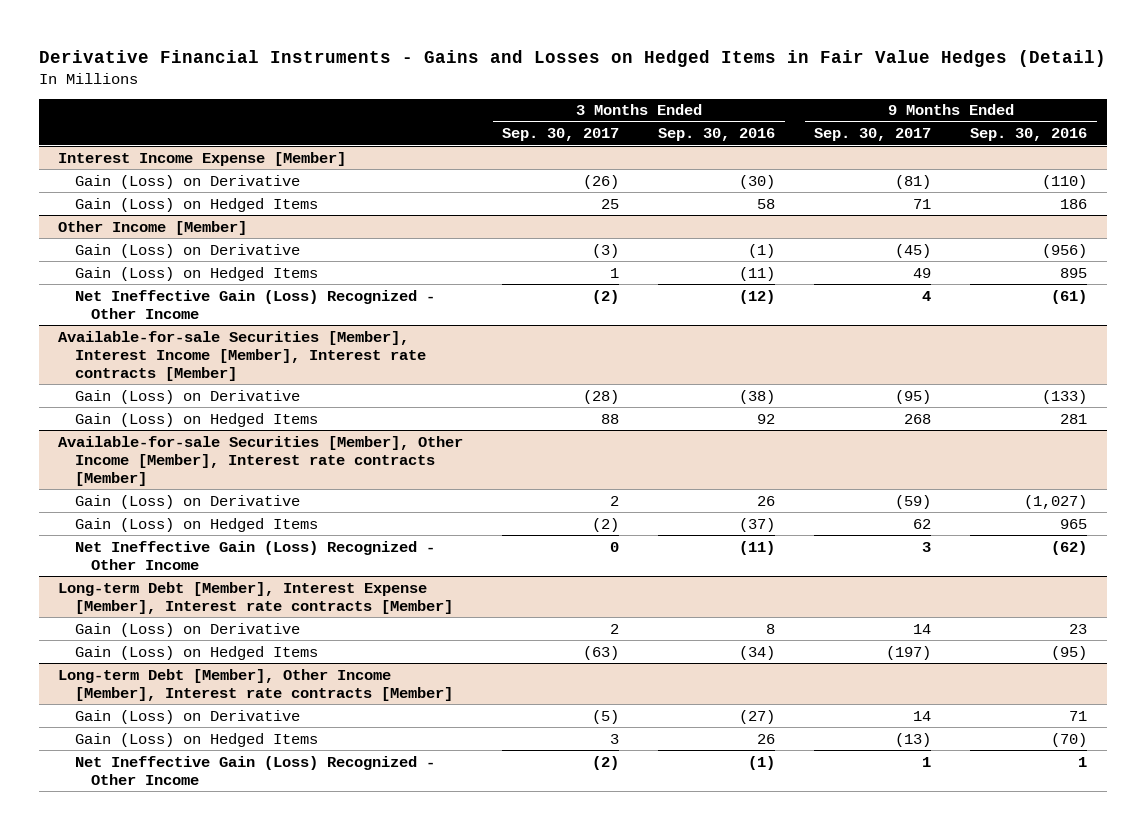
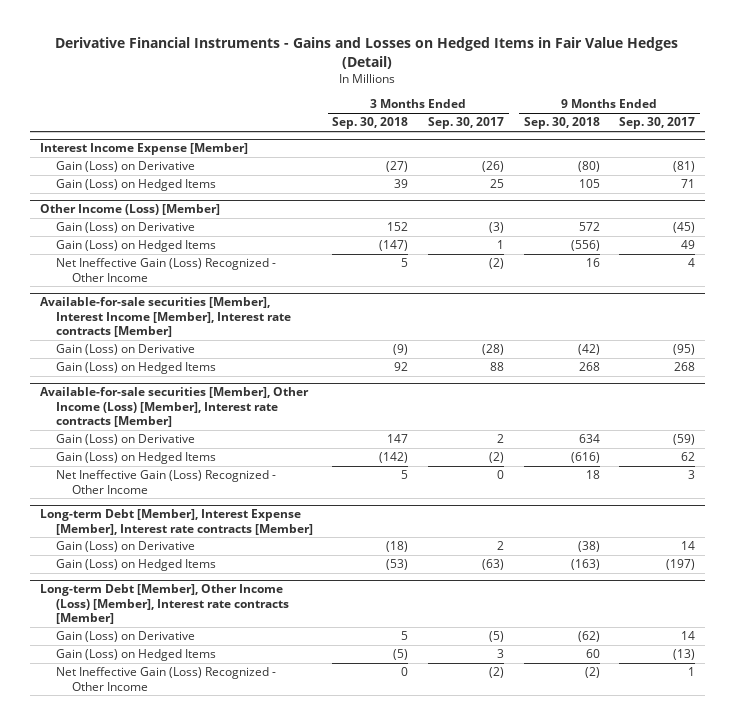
- | 3 Months Ended Sep. 30, 2017 | 3 Months Ended Sep. 30, 2016 | 9 Months Ended Sep. 30, 2017 | 9 Months Ended Sep. 30, 2016
+ | 3 Months Ended Sep. 30, 2018 | 3 Months Ended Sep. 30, 2017 | 9 Months Ended Sep. 30, 2018 | 9 Months Ended Sep. 30, 2017
- Other Income [Member]
+ Other Income (Loss) [Member]
- Available-for-sale Securities [Member], Interest Income [Member], Interest rate contracts [Member]
+ Available-for-sale securities [Member], Interest Income [Member], Interest rate contracts [Member]
- Available-for-sale Securities [Member], Other Income [Member], Interest rate contracts [Member]
+ Available-for-sale securities [Member], Other Income (Loss) [Member], Interest rate contracts [Member]
- Long-term Debt [Member], Other Income [Member], Interest rate contracts [Member]
+ Long-term Debt [Member], Other Income (Loss) [Member], Interest rate contracts [Member]

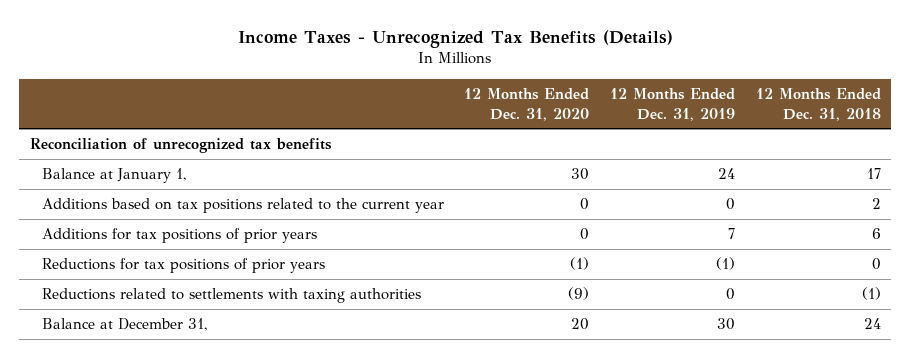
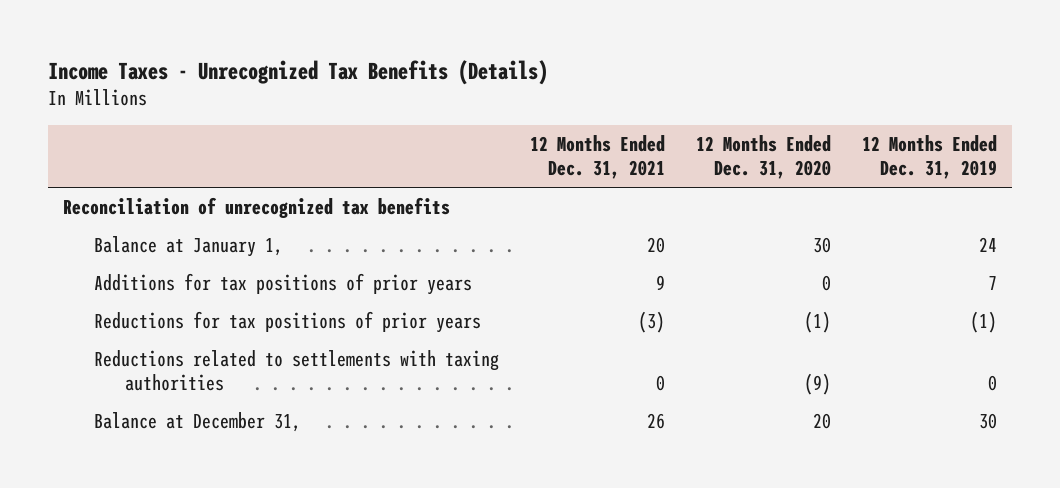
- | 12 Months Ended Dec. 31, 2020 | 12 Months Ended Dec. 31, 2019 | 12 Months Ended Dec. 31, 2018
+ | 12 Months Ended Dec. 31, 2021 | 12 Months Ended Dec. 31, 2020 | 12 Months Ended Dec. 31, 2019
- Additions based on tax positions related to the current year | 0 | 0 | 2

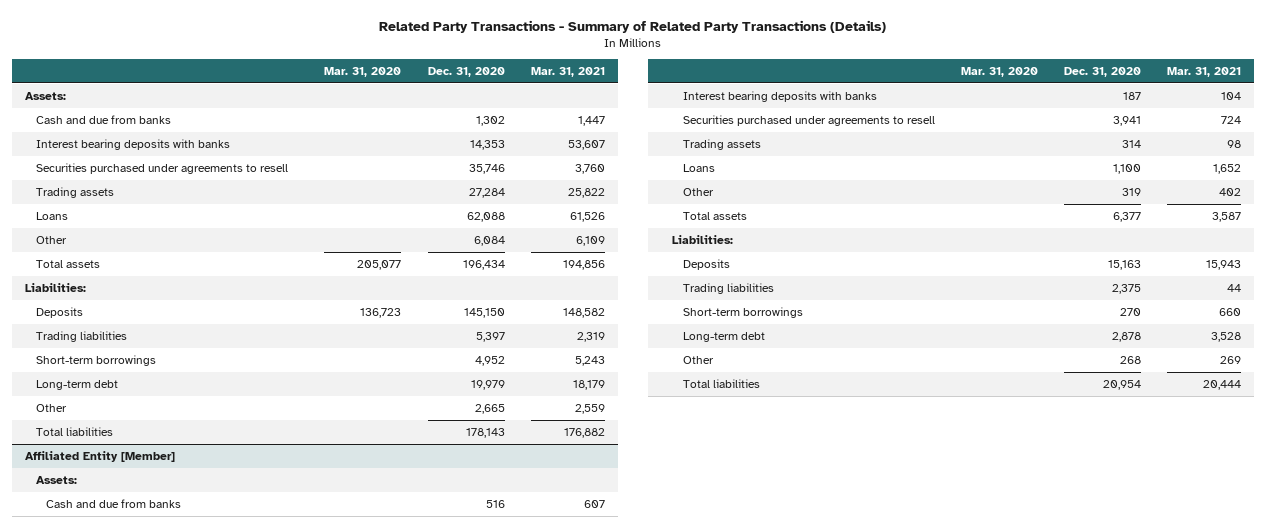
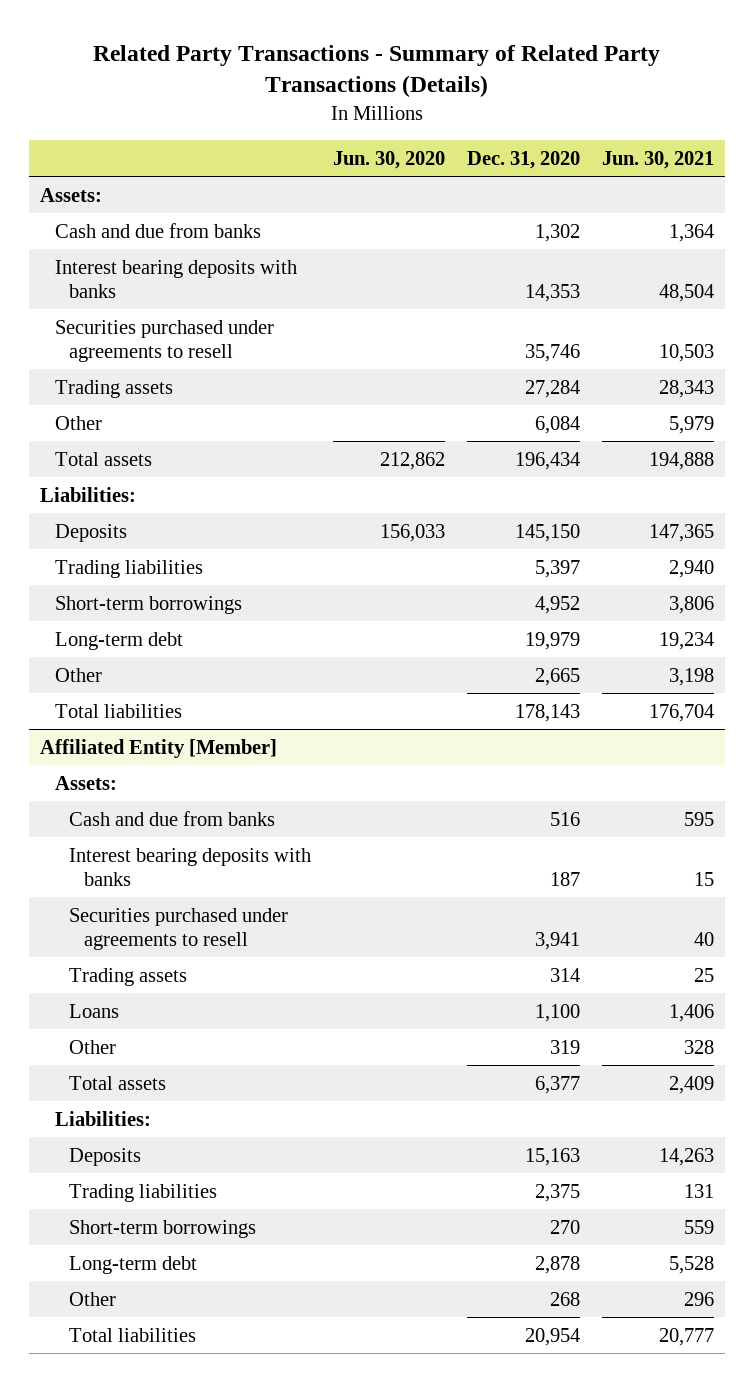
- | Mar. 31, 2020 | Dec. 31, 2020 | Mar. 31, 2021
+ | Jun. 30, 2020 | Dec. 31, 2020 | Jun. 30, 2021
- Loans | | 62,088 | 61,526

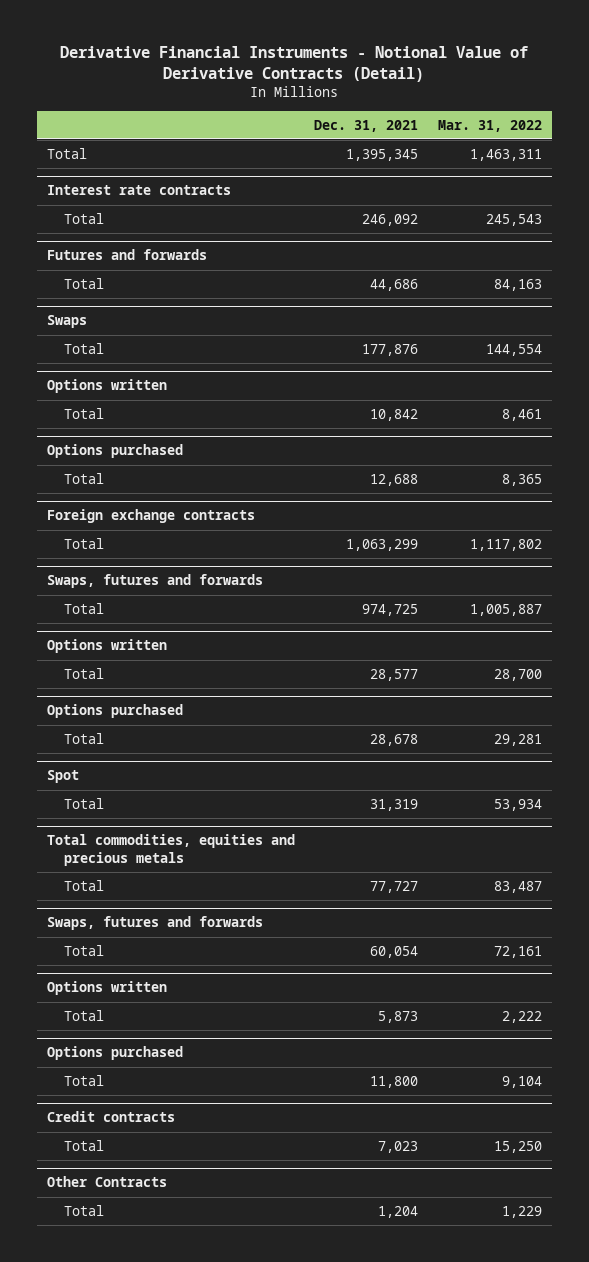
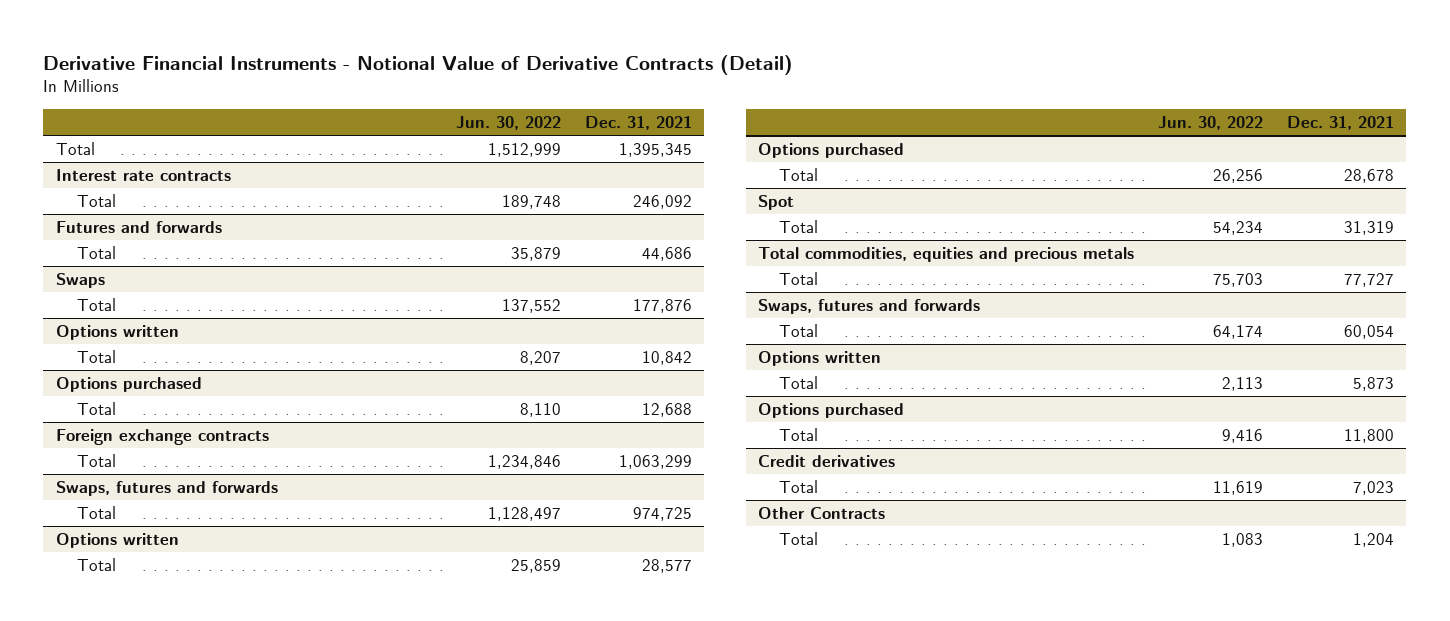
- | Dec. 31, 2021 | Mar. 31, 2022
+ | Jun. 30, 2022 | Dec. 31, 2021
- Credit contracts
+ Credit derivatives

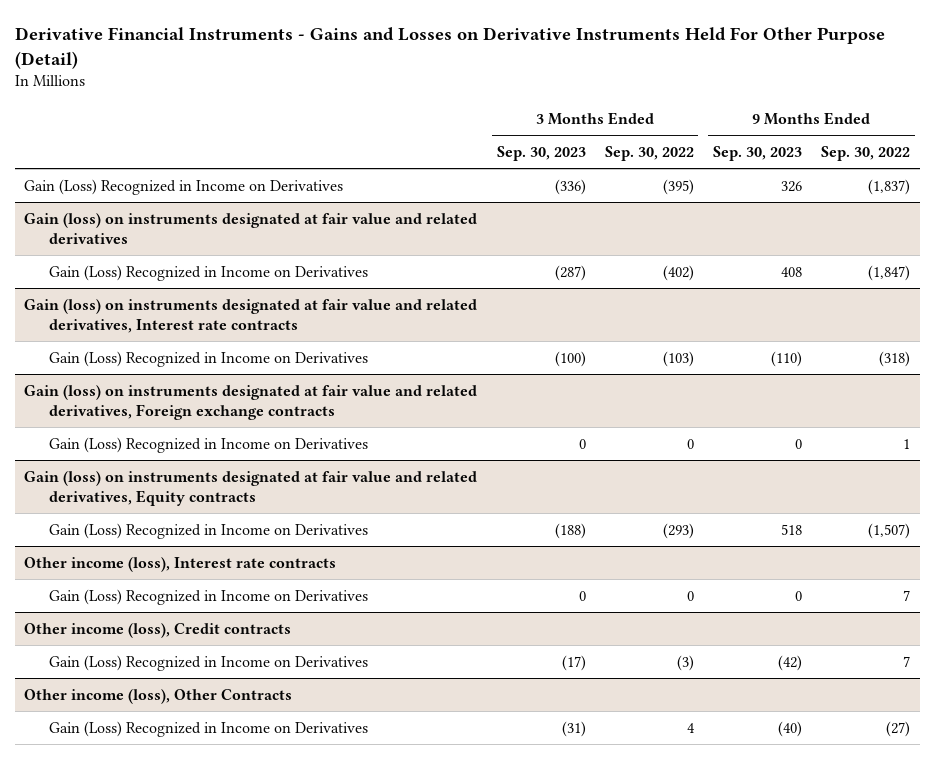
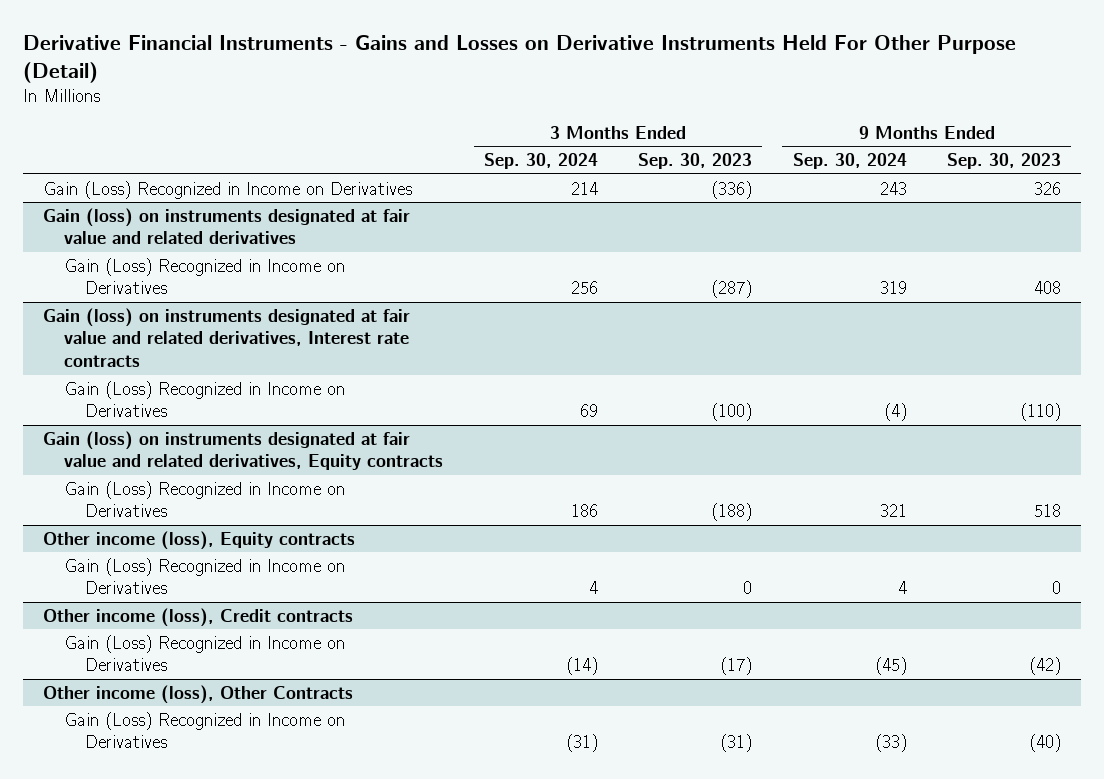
- | 3 Months Ended Sep. 30, 2023 | 3 Months Ended Sep. 30, 2022 | 9 Months Ended Sep. 30, 2023 | 9 Months Ended Sep. 30, 2022
+ | 3 Months Ended Sep. 30, 2024 | 3 Months Ended Sep. 30, 2023 | 9 Months Ended Sep. 30, 2024 | 9 Months Ended Sep. 30, 2023
- Gain (loss) on instruments designated at fair value and related derivatives, Foreign exchange contracts
- Gain (Loss) Recognized in Income on Derivatives | 0 | 0 | 0 | 1
- Other income (loss), Interest rate contracts
+ Other income (loss), Equity contracts

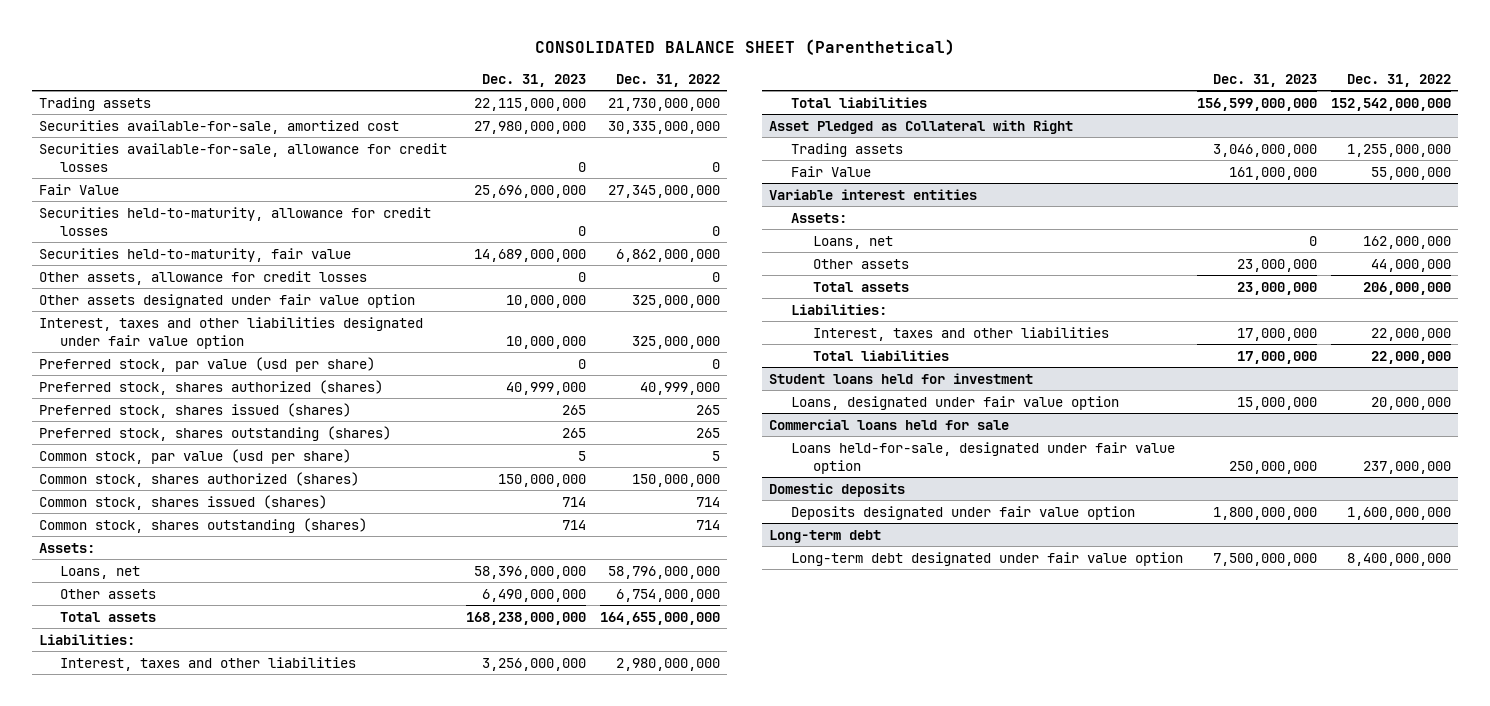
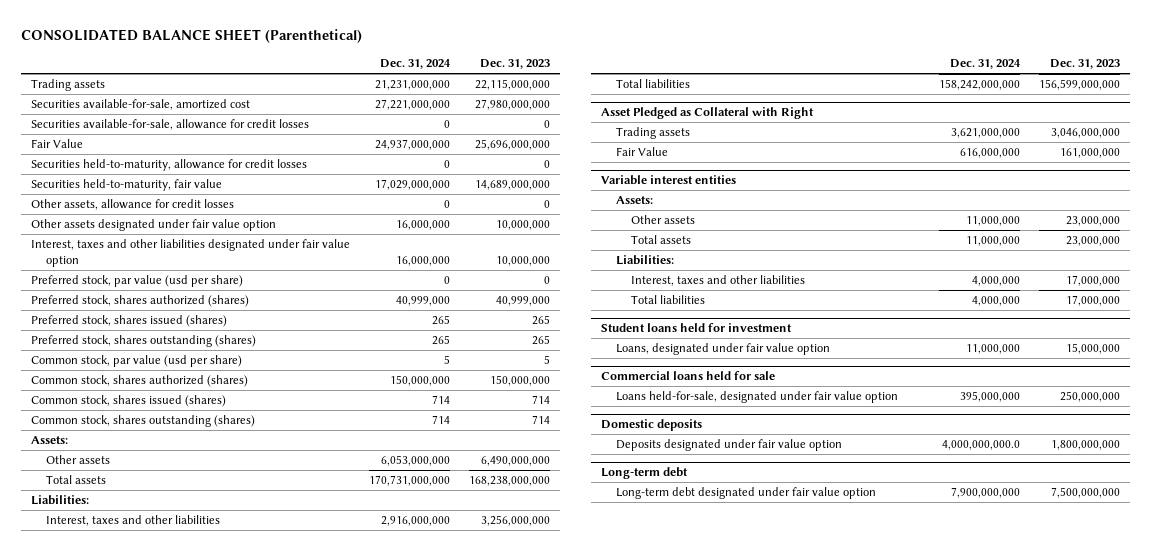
- | Dec. 31, 2023 | Dec. 31, 2022
+ | Dec. 31, 2024 | Dec. 31, 2023
- Loans, net | 58,396,000,000 | 58,796,000,000
@ Variable interest entities
- Loans, net | 0 | 162,000,000

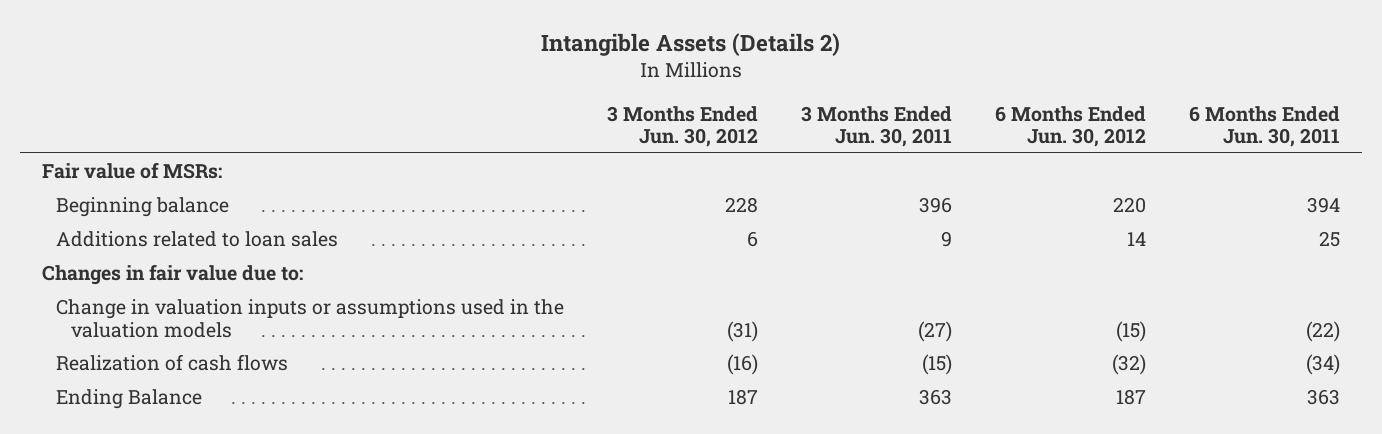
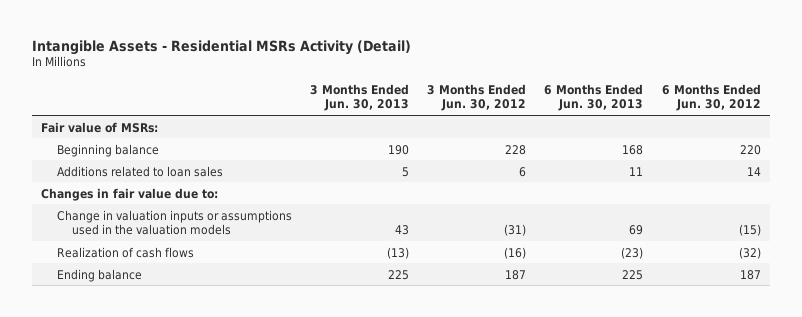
- Intangible Assets (Details 2)
+ Intangible Assets - Residential MSRs Activity (Detail)
- | 3 Months Ended Jun. 30, 2012 | 3 Months Ended Jun. 30, 2011 | 6 Months Ended Jun. 30, 2012 | 6 Months Ended Jun. 30, 2011
+ | 3 Months Ended Jun. 30, 2013 | 3 Months Ended Jun. 30, 2012 | 6 Months Ended Jun. 30, 2013 | 6 Months Ended Jun. 30, 2012
- Ending Balance | 187 | 363 | 187 | 363
+ Ending balance | 225 | 187 | 225 | 187

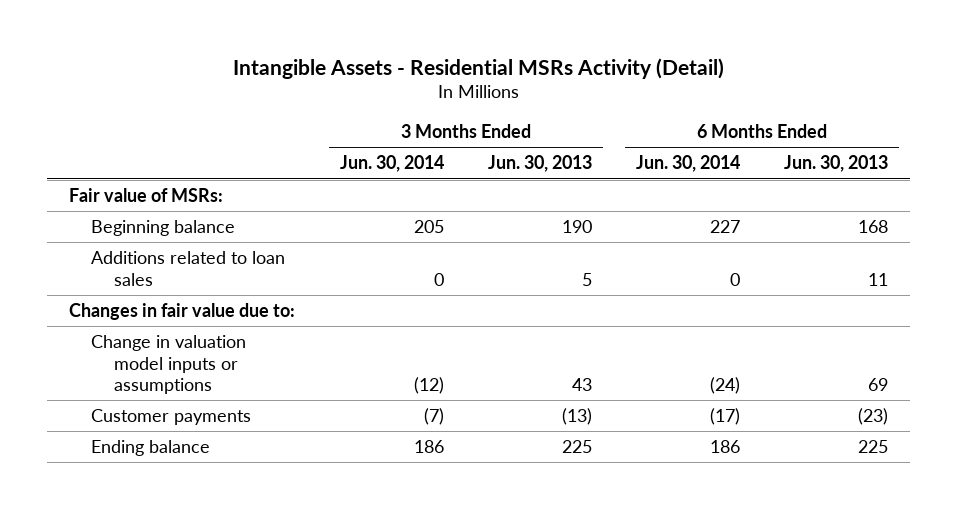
- | 3 Months Ended Jun. 30, 2013 | 3 Months Ended Jun. 30, 2012 | 6 Months Ended Jun. 30, 2013 | 6 Months Ended Jun. 30, 2012
+ | 3 Months Ended Jun. 30, 2014 | 3 Months Ended Jun. 30, 2013 | 6 Months Ended Jun. 30, 2014 | 6 Months Ended Jun. 30, 2013
- Change in valuation inputs or assumptions used in the valuation models | 43 | (31) | 69 | (15)
- Realization of cash flows | (13) | (16) | (23) | (32)
+ Change in valuation model inputs or assumptions | (12) | 43 | (24) | 69
+ Customer payments | (7) | (13) | (17) | (23)

